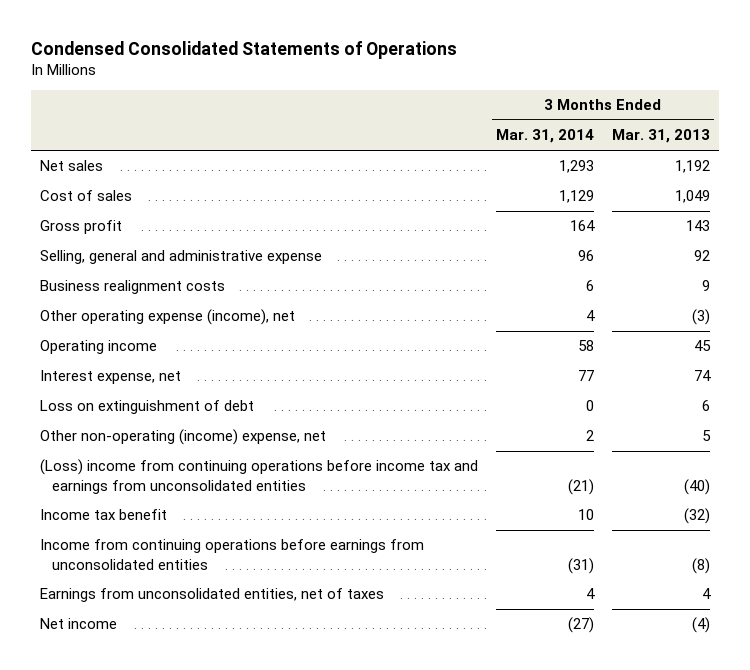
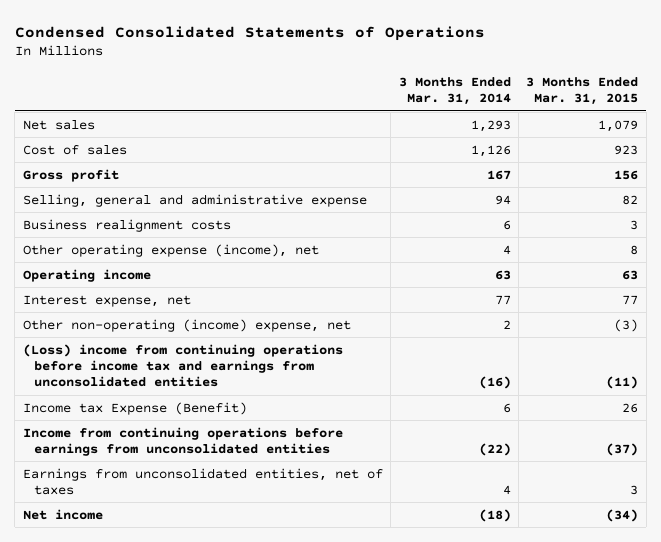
- | 3 Months Ended Mar. 31, 2014 | 3 Months Ended Mar. 31, 2013
+ | 3 Months Ended Mar. 31, 2014 | 3 Months Ended Mar. 31, 2015
- Cost of sales | 1,129 | 1,049
- Gross profit | 164 | 143
- Selling, general and administrative expense | 96 | 92
+ Cost of sales | 1,126 | 923
+ Gross profit | 167 | 156
+ Selling, general and administrative expense | 94 | 82
- Operating income | 58 | 45
+ Operating income | 63 | 63
- Loss on extinguishment of debt | 0 | 6
- (Loss) income from continuing operations before income tax and earnings from unconsolidated entities | (21) | (40)
- Income tax benefit | 10 | (32)
- Income from continuing operations before earnings from unconsolidated entities | (31) | (8)
+ (Loss) income from continuing operations before income tax and earnings from unconsolidated entities | (16) | (11)
+ Income tax Expense (Benefit) | 6 | 26
+ Income from continuing operations before earnings from unconsolidated entities | (22) | (37)
- Net income | (27) | (4)
+ Net income | (18) | (34)

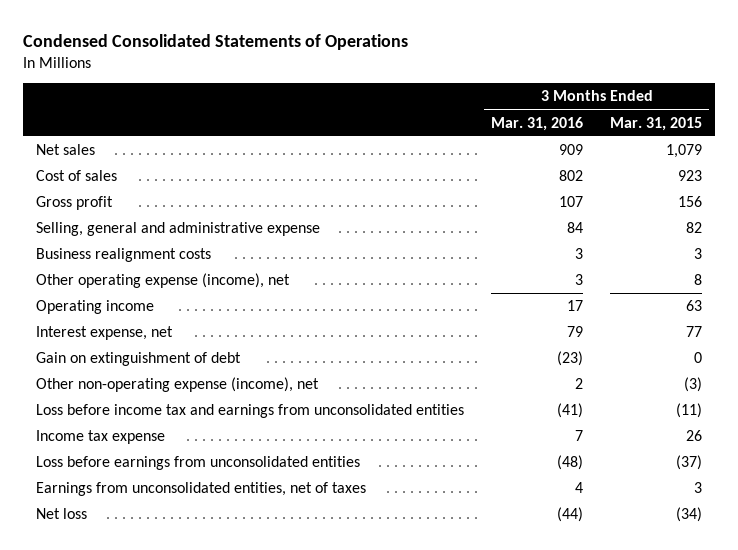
- | 3 Months Ended Mar. 31, 2014 | 3 Months Ended Mar. 31, 2015
+ | 3 Months Ended Mar. 31, 2016 | 3 Months Ended Mar. 31, 2015
- Other non-operating (income) expense, net | 2 | (3)
- (Loss) income from continuing operations before income tax and earnings from unconsolidated entities | (16) | (11)
- Income tax Expense (Benefit) | 6 | 26
- Income from continuing operations before earnings from unconsolidated entities | (22) | (37)
+ Gain on extinguishment of debt | (23) | 0
+ Other non-operating expense (income), net | 2 | (3)
+ Loss before income tax and earnings from unconsolidated entities | (41) | (11)
+ Income tax expense | 7 | 26
+ Loss before earnings from unconsolidated entities | (48) | (37)
- Net income | (18) | (34)
+ Net loss | (44) | (34)

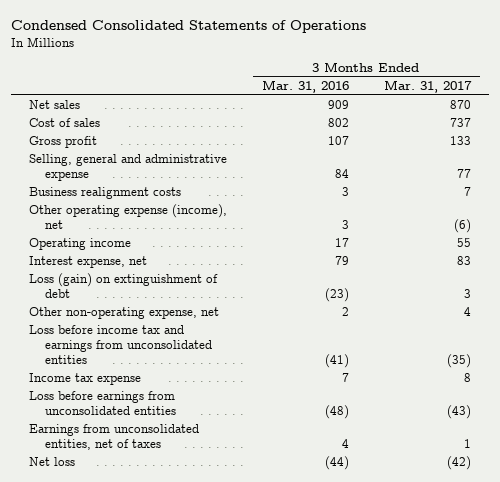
- | 3 Months Ended Mar. 31, 2016 | 3 Months Ended Mar. 31, 2015
+ | 3 Months Ended Mar. 31, 2016 | 3 Months Ended Mar. 31, 2017
- Gain on extinguishment of debt | (23) | 0
- Other non-operating expense (income), net | 2 | (3)
+ Loss (gain) on extinguishment of debt | (23) | 3
+ Other non-operating expense, net | 2 | 4

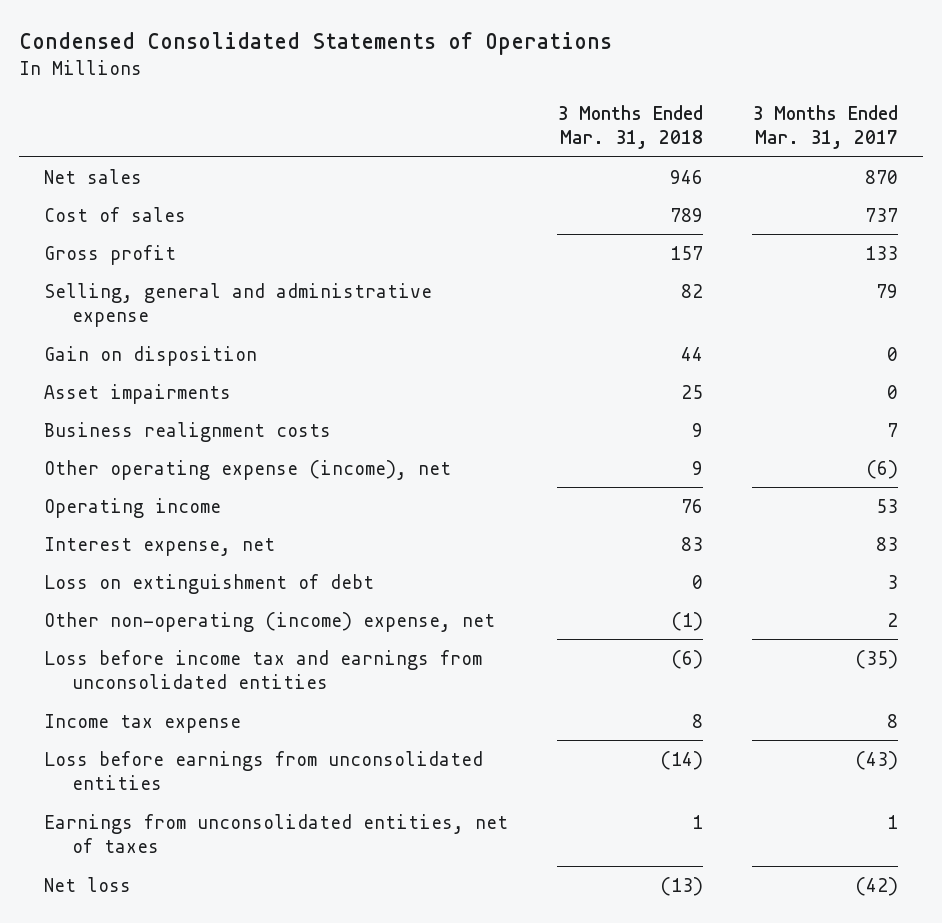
- | 3 Months Ended Mar. 31, 2016 | 3 Months Ended Mar. 31, 2017
+ | 3 Months Ended Mar. 31, 2018 | 3 Months Ended Mar. 31, 2017
- Selling, general and administrative expense | 84 | 77
+ Selling, general and administrative expense | 82 | 79
+ Gain on disposition | 44 | 0
+ Asset impairments | 25 | 0
- Operating income | 17 | 55
+ Operating income | 76 | 53
- Loss (gain) on extinguishment of debt | (23) | 3
- Other non-operating expense, net | 2 | 4
+ Loss on extinguishment of debt | 0 | 3
+ Other non-operating (income) expense, net | (1) | 2

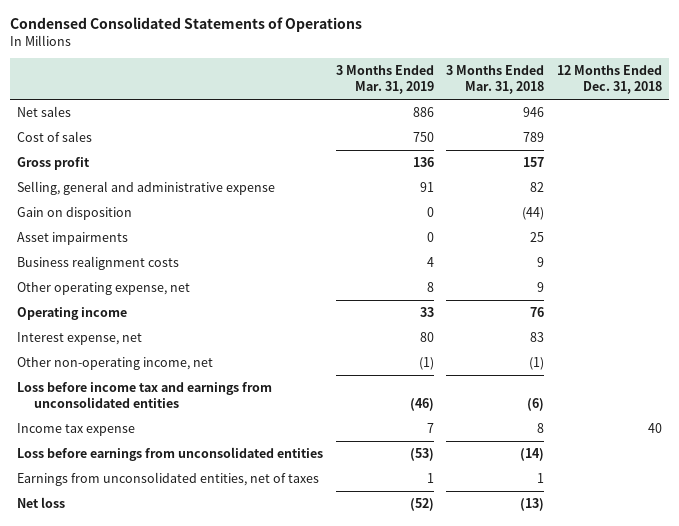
- | 3 Months Ended Mar. 31, 2018 | 3 Months Ended Mar. 31, 2017
+ | 3 Months Ended Mar. 31, 2019 | 3 Months Ended Mar. 31, 2018 | 12 Months Ended Dec. 31, 2018
- Gain on disposition | 44 | 0
+ Gain on disposition | 0 | (44) |
- Other operating expense (income), net | 9 | (6)
+ Other operating expense, net | 8 | 9 |
- Loss on extinguishment of debt | 0 | 3
- Other non-operating (income) expense, net | (1) | 2
+ Other non-operating income, net | (1) | (1) |

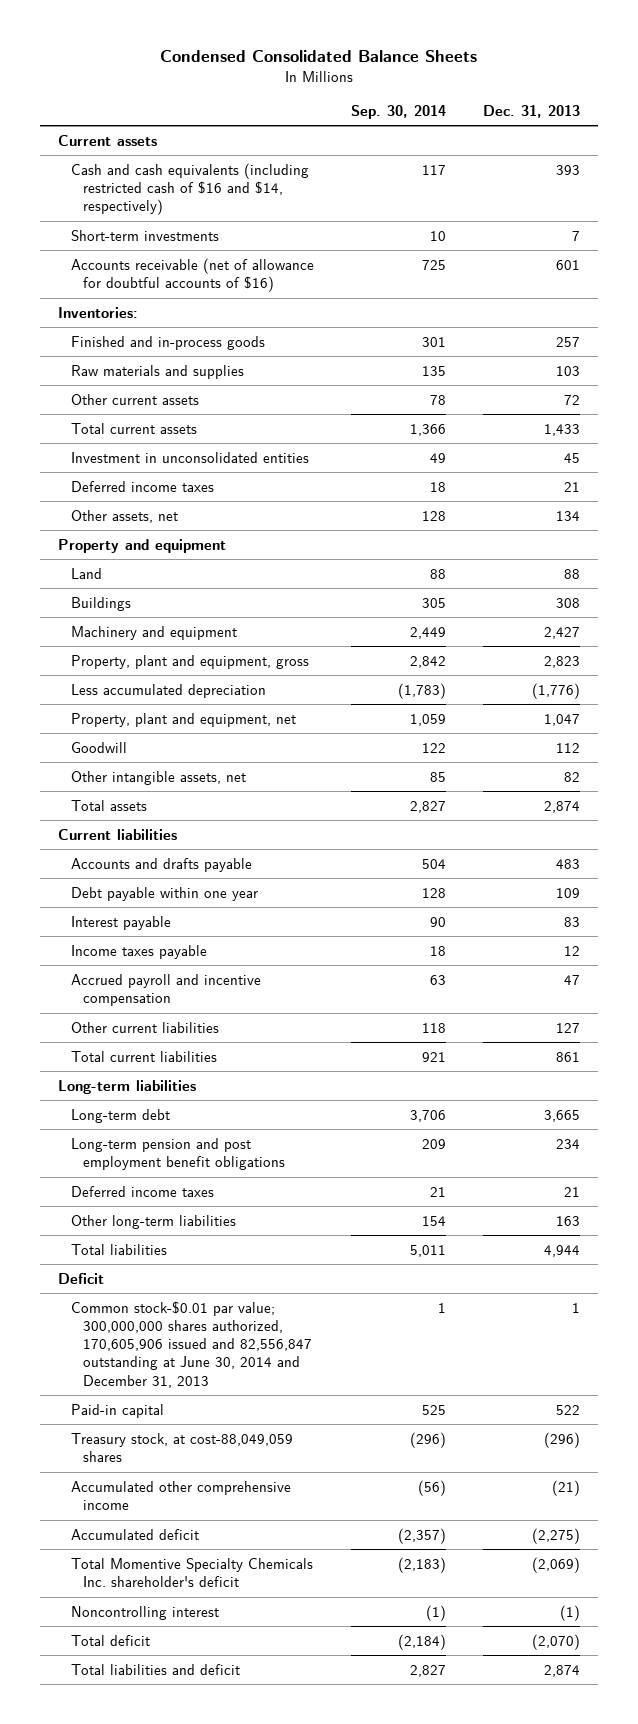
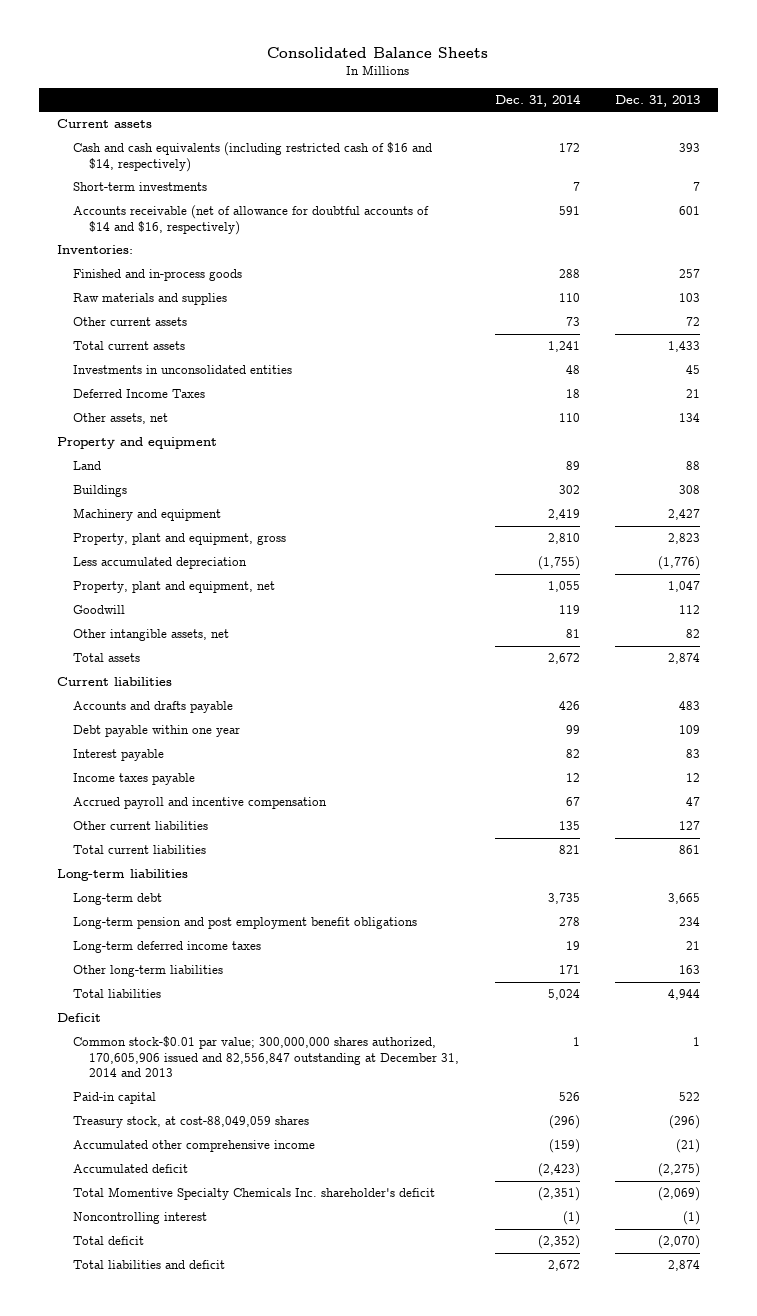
- Condensed Consolidated Balance Sheets
+ Consolidated Balance Sheets
- | Sep. 30, 2014 | Dec. 31, 2013
+ | Dec. 31, 2014 | Dec. 31, 2013
- Accounts receivable (net of allowance for doubtful accounts of $16) | 725 | 601
+ Accounts receivable (net of allowance for doubtful accounts of $14 and $16, respectively) | 591 | 601
- Investment in unconsolidated entities | 49 | 45
- Deferred income taxes | 18 | 21
+ Investments in unconsolidated entities | 48 | 45
+ Deferred Income Taxes | 18 | 21
- Deferred income taxes | 21 | 21
+ Long-term deferred income taxes | 19 | 21
- Common stock-$0.01 par value; 300,000,000 shares authorized, 170,605,906 issued and 82,556,847 outstanding at June 30, 2014 and December 31, 2013 | 1 | 1
+ Common stock-$0.01 par value; 300,000,000 shares authorized, 170,605,906 issued and 82,556,847 outstanding at December 31, 2014 and 2013 | 1 | 1

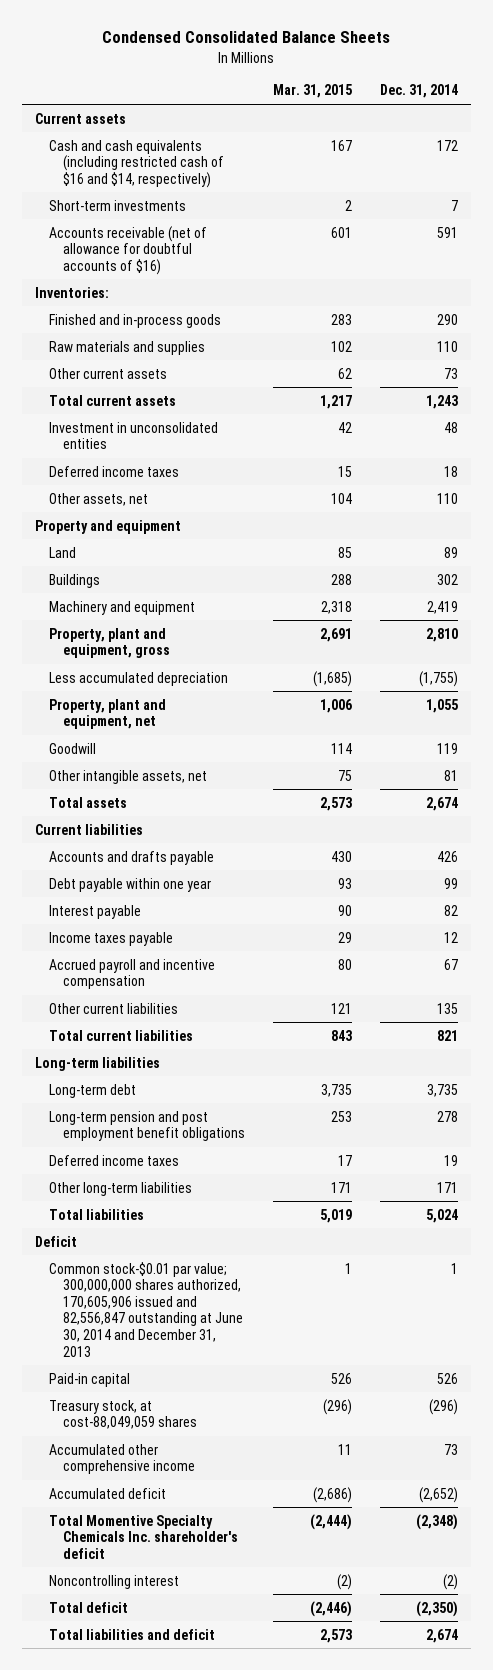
- Consolidated Balance Sheets
+ Condensed Consolidated Balance Sheets
- | Dec. 31, 2014 | Dec. 31, 2013
+ | Mar. 31, 2015 | Dec. 31, 2014
- Accounts receivable (net of allowance for doubtful accounts of $14 and $16, respectively) | 591 | 601
+ Accounts receivable (net of allowance for doubtful accounts of $16) | 601 | 591
- Finished and in-process goods | 288 | 257
+ Finished and in-process goods | 283 | 290
- Total current assets | 1,241 | 1,433
- Investments in unconsolidated entities | 48 | 45
- Deferred Income Taxes | 18 | 21
+ Total current assets | 1,217 | 1,243
+ Investment in unconsolidated entities | 42 | 48
+ Deferred income taxes | 15 | 18
- Total assets | 2,672 | 2,874
+ Total assets | 2,573 | 2,674
- Long-term deferred income taxes | 19 | 21
+ Deferred income taxes | 17 | 19
- Common stock-$0.01 par value; 300,000,000 shares authorized, 170,605,906 issued and 82,556,847 outstanding at December 31, 2014 and 2013 | 1 | 1
+ Common stock-$0.01 par value; 300,000,000 shares authorized, 170,605,906 issued and 82,556,847 outstanding at June 30, 2014 and December 31, 2013 | 1 | 1
- Accumulated other comprehensive income | (159) | (21)
- Accumulated deficit | (2,423) | (2,275)
- Total Momentive Specialty Chemicals Inc. shareholder's deficit | (2,351) | (2,069)
- Noncontrolling interest | (1) | (1)
- Total deficit | (2,352) | (2,070)
- Total liabilities and deficit | 2,672 | 2,874
+ Accumulated other comprehensive income | 11 | 73
+ Accumulated deficit | (2,686) | (2,652)
+ Total Momentive Specialty Chemicals Inc. shareholder's deficit | (2,444) | (2,348)
+ Noncontrolling interest | (2) | (2)
+ Total deficit | (2,446) | (2,350)
+ Total liabilities and deficit | 2,573 | 2,674

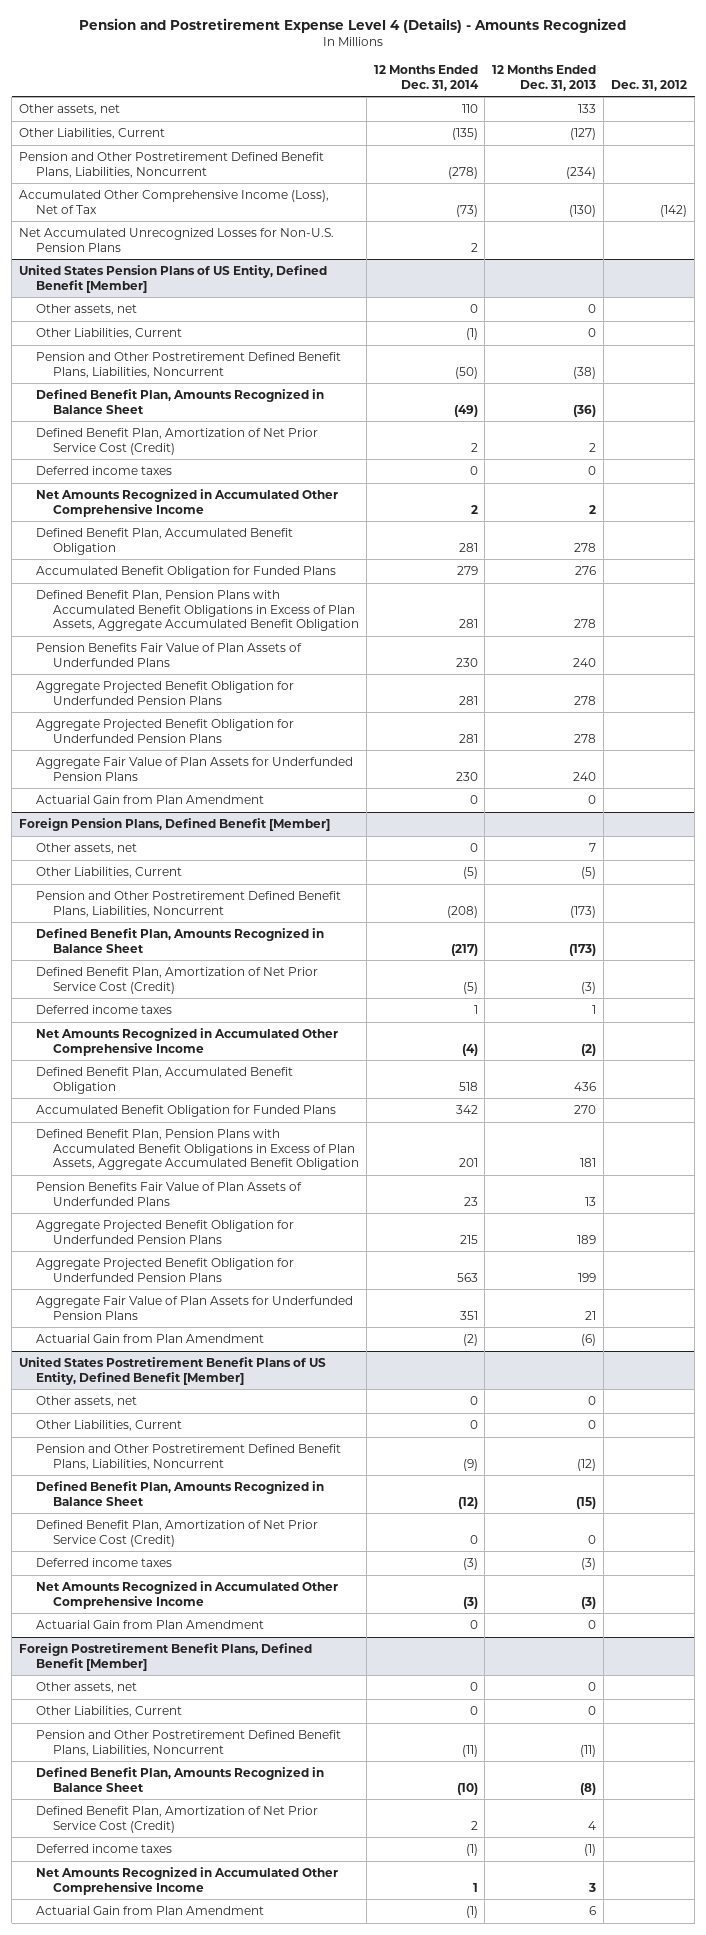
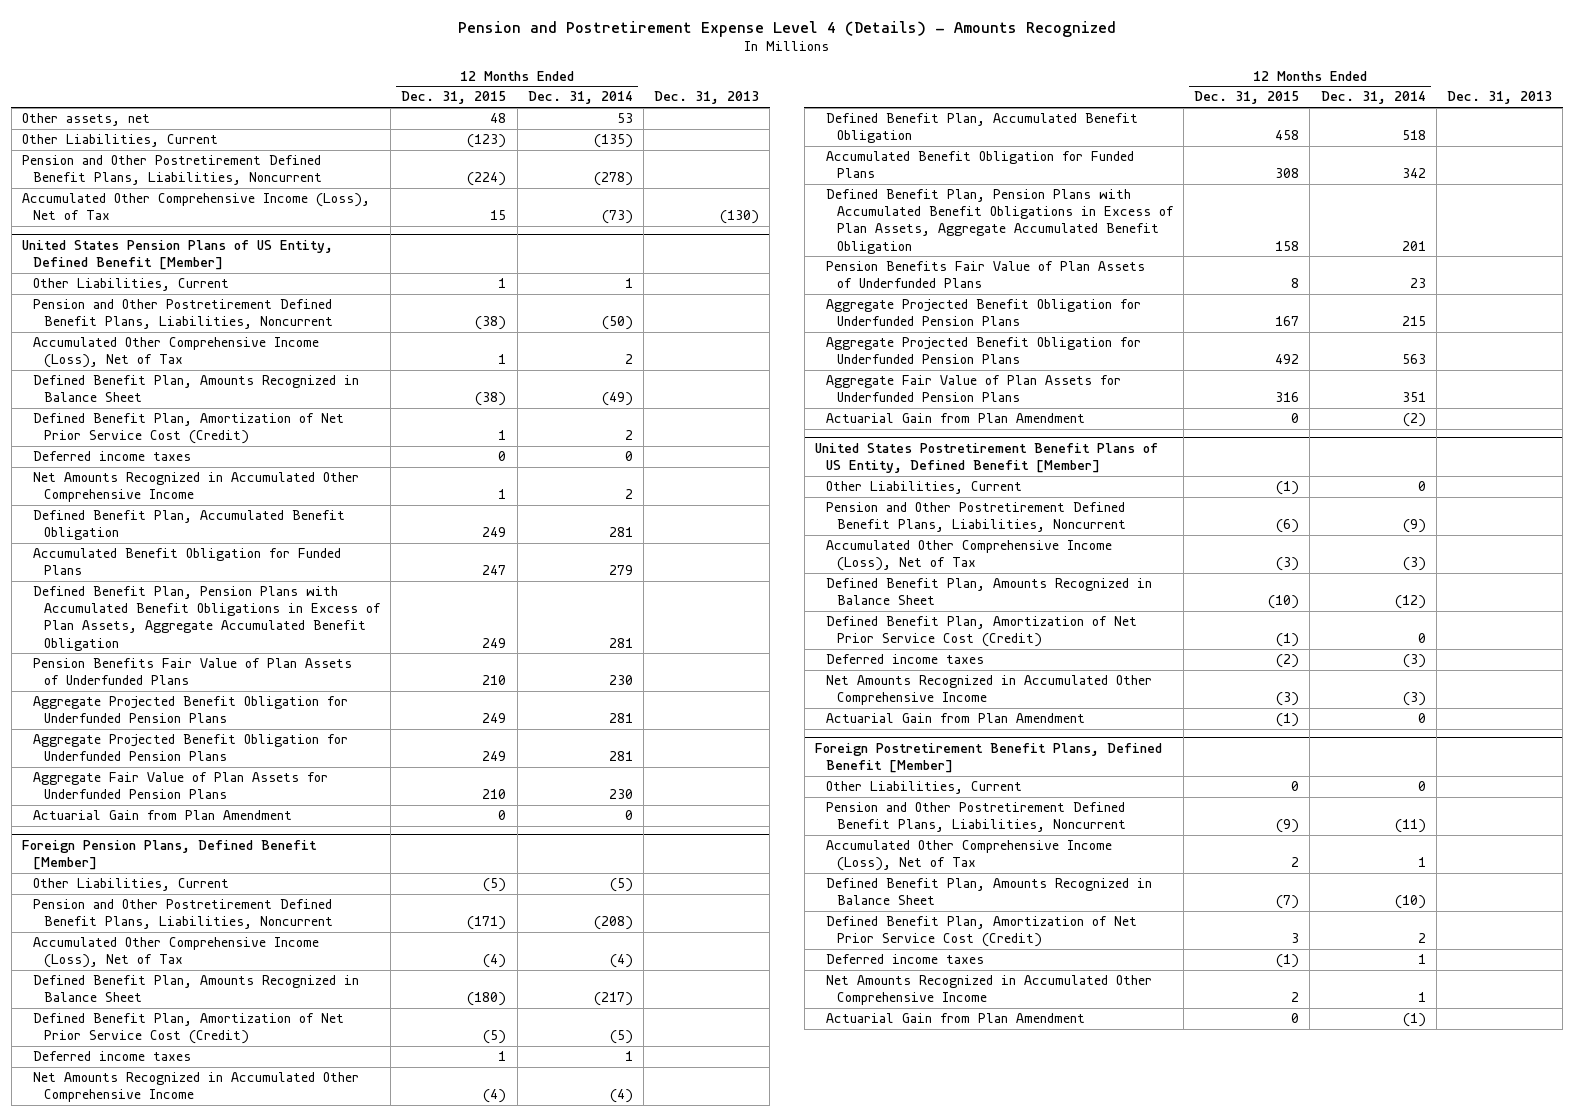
- | 12 Months Ended Dec. 31, 2014 | 12 Months Ended Dec. 31, 2013 | Dec. 31, 2012
+ | 12 Months Ended Dec. 31, 2015 | 12 Months Ended Dec. 31, 2014 | Dec. 31, 2013
- Other assets, net | 110 | 133 |
+ Other assets, net | 48 | 53 |
- Net Accumulated Unrecognized Losses for Non-U.S. Pension Plans | 2 | |
@ United States Pension Plans of US Entity, Defined Benefit [Member]
- Other assets, net | 0 | 0 |
- Other Liabilities, Current | (1) | 0 |
+ Other Liabilities, Current | 1 | 1 |
+ Accumulated Other Comprehensive Income (Loss), Net of Tax | 1 | 2 |
@ Foreign Pension Plans, Defined Benefit [Member]
- Other assets, net | 0 | 7 |
+ Accumulated Other Comprehensive Income (Loss), Net of Tax | (4) | (4) |
@ United States Postretirement Benefit Plans of US Entity, Defined Benefit [Member]
- Other assets, net | 0 | 0 |
+ Accumulated Other Comprehensive Income (Loss), Net of Tax | (3) | (3) |
@ Foreign Postretirement Benefit Plans, Defined Benefit [Member]
- Other assets, net | 0 | 0 |
+ Accumulated Other Comprehensive Income (Loss), Net of Tax | 2 | 1 |
- Deferred income taxes | (1) | (1) |
+ Deferred income taxes | (1) | 1 |

